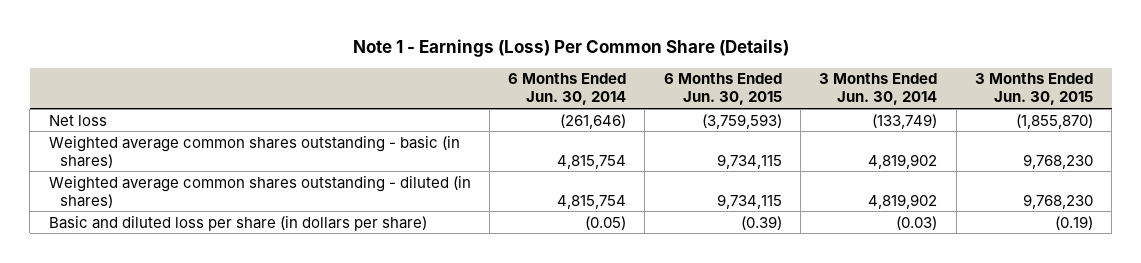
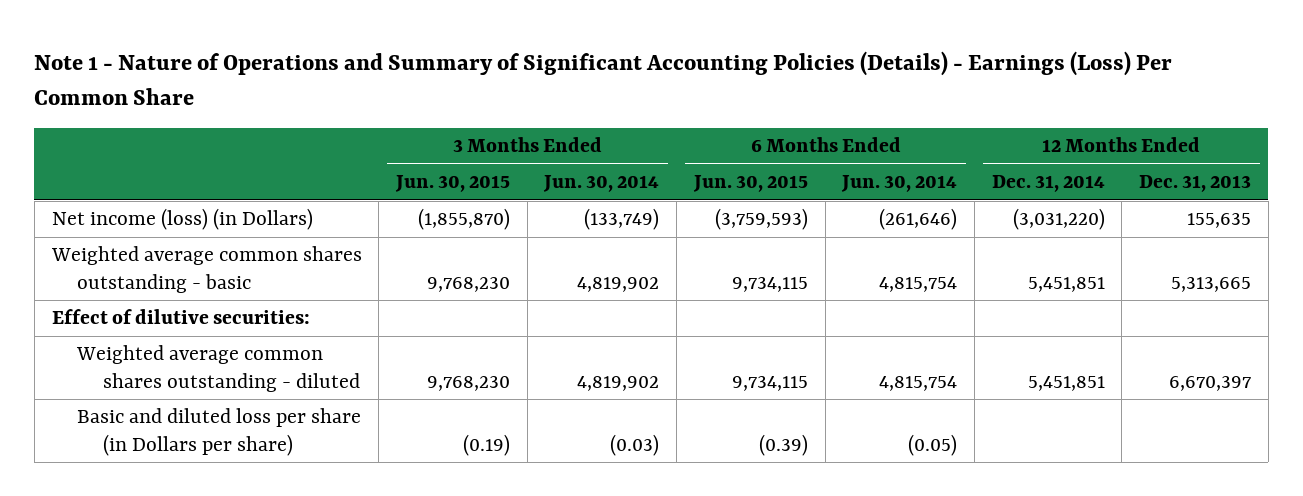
- Note 1 - Earnings (Loss) Per Common Share (Details)
+ Note 1 - Nature of Operations and Summary of Significant Accounting Policies (Details) - Earnings (Loss) Per Common Share
- | 6 Months Ended Jun. 30, 2014 | 6 Months Ended Jun. 30, 2015 | 3 Months Ended Jun. 30, 2014 | 3 Months Ended Jun. 30, 2015
+ | 3 Months Ended Jun. 30, 2015 | 3 Months Ended Jun. 30, 2014 | 6 Months Ended Jun. 30, 2015 | 6 Months Ended Jun. 30, 2014 | 12 Months Ended Dec. 31, 2014 | 12 Months Ended Dec. 31, 2013
- Net loss | (261,646) | (3,759,593) | (133,749) | (1,855,870)
- Weighted average common shares outstanding - basic (in shares) | 4,815,754 | 9,734,115 | 4,819,902 | 9,768,230
- Weighted average common shares outstanding - diluted (in shares) | 4,815,754 | 9,734,115 | 4,819,902 | 9,768,230
- Basic and diluted loss per share (in dollars per share) | (0.05) | (0.39) | (0.03) | (0.19)
+ Net income (loss) (in Dollars) | (1,855,870) | (133,749) | (3,759,593) | (261,646) | (3,031,220) | 155,635
+ Weighted average common shares outstanding - basic | 9,768,230 | 4,819,902 | 9,734,115 | 4,815,754 | 5,451,851 | 5,313,665
+ Effect of dilutive securities:
+ Weighted average common shares outstanding - diluted | 9,768,230 | 4,819,902 | 9,734,115 | 4,815,754 | 5,451,851 | 6,670,397
+ Basic and diluted loss per share (in Dollars per share) | (0.19) | (0.03) | (0.39) | (0.05) | |

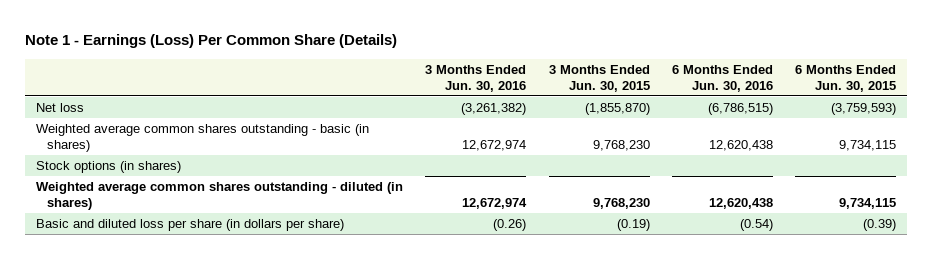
- Note 1 - Nature of Operations and Summary of Significant Accounting Policies (Details) - Earnings (Loss) Per Common Share
+ Note 1 - Earnings (Loss) Per Common Share (Details)
- | 3 Months Ended Jun. 30, 2015 | 3 Months Ended Jun. 30, 2014 | 6 Months Ended Jun. 30, 2015 | 6 Months Ended Jun. 30, 2014 | 12 Months Ended Dec. 31, 2014 | 12 Months Ended Dec. 31, 2013
+ | 3 Months Ended Jun. 30, 2016 | 3 Months Ended Jun. 30, 2015 | 6 Months Ended Jun. 30, 2016 | 6 Months Ended Jun. 30, 2015
- Net income (loss) (in Dollars) | (1,855,870) | (133,749) | (3,759,593) | (261,646) | (3,031,220) | 155,635
- Weighted average common shares outstanding - basic | 9,768,230 | 4,819,902 | 9,734,115 | 4,815,754 | 5,451,851 | 5,313,665
- Effect of dilutive securities:
- Weighted average common shares outstanding - diluted | 9,768,230 | 4,819,902 | 9,734,115 | 4,815,754 | 5,451,851 | 6,670,397
- Basic and diluted loss per share (in Dollars per share) | (0.19) | (0.03) | (0.39) | (0.05) | |
+ Net loss | (3,261,382) | (1,855,870) | (6,786,515) | (3,759,593)
+ Weighted average common shares outstanding - basic (in shares) | 12,672,974 | 9,768,230 | 12,620,438 | 9,734,115
+ Stock options (in shares)
+ Weighted average common shares outstanding - diluted (in shares) | 12,672,974 | 9,768,230 | 12,620,438 | 9,734,115
+ Basic and diluted loss per share (in dollars per share) | (0.26) | (0.19) | (0.54) | (0.39)

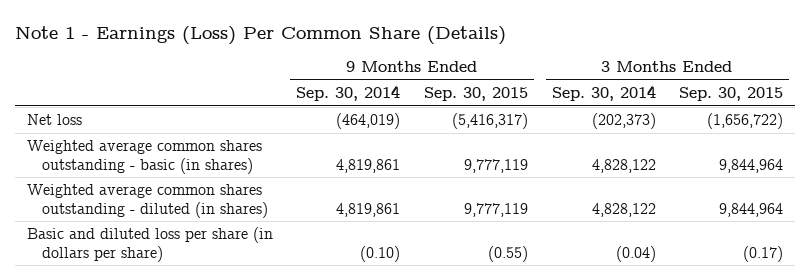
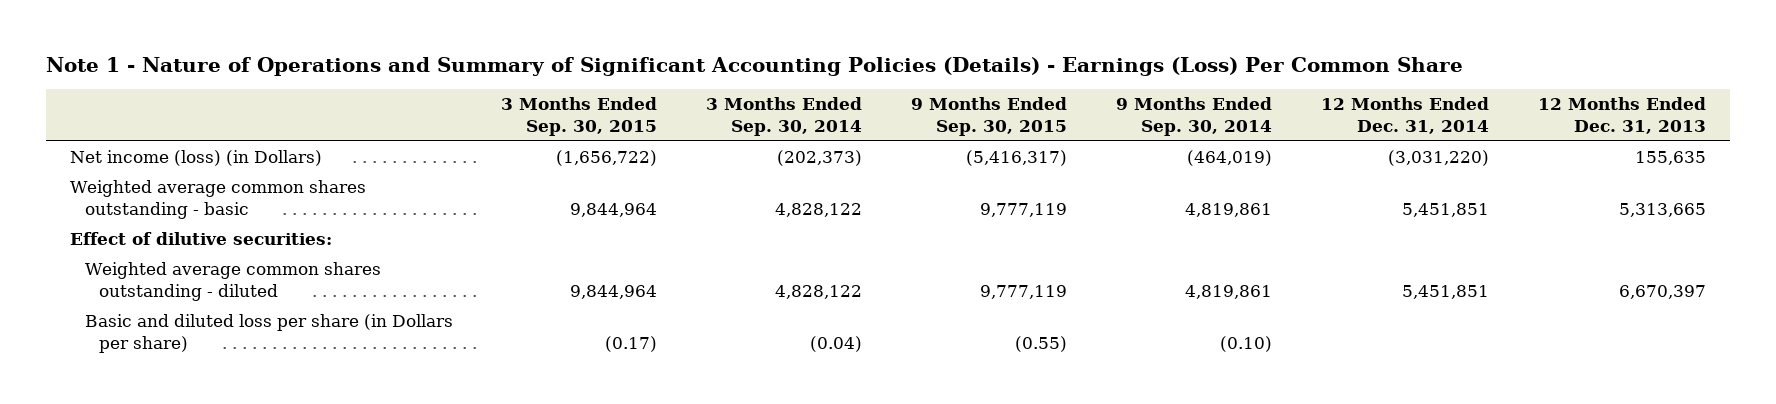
- Note 1 - Earnings (Loss) Per Common Share (Details)
+ Note 1 - Nature of Operations and Summary of Significant Accounting Policies (Details) - Earnings (Loss) Per Common Share
- | 9 Months Ended Sep. 30, 2014 | 9 Months Ended Sep. 30, 2015 | 3 Months Ended Sep. 30, 2014 | 3 Months Ended Sep. 30, 2015
+ | 3 Months Ended Sep. 30, 2015 | 3 Months Ended Sep. 30, 2014 | 9 Months Ended Sep. 30, 2015 | 9 Months Ended Sep. 30, 2014 | 12 Months Ended Dec. 31, 2014 | 12 Months Ended Dec. 31, 2013
- Net loss | (464,019) | (5,416,317) | (202,373) | (1,656,722)
- Weighted average common shares outstanding - basic (in shares) | 4,819,861 | 9,777,119 | 4,828,122 | 9,844,964
- Weighted average common shares outstanding - diluted (in shares) | 4,819,861 | 9,777,119 | 4,828,122 | 9,844,964
- Basic and diluted loss per share (in dollars per share) | (0.10) | (0.55) | (0.04) | (0.17)
+ Net income (loss) (in Dollars) | (1,656,722) | (202,373) | (5,416,317) | (464,019) | (3,031,220) | 155,635
+ Weighted average common shares outstanding - basic | 9,844,964 | 4,828,122 | 9,777,119 | 4,819,861 | 5,451,851 | 5,313,665
+ Effect of dilutive securities:
+ Weighted average common shares outstanding - diluted | 9,844,964 | 4,828,122 | 9,777,119 | 4,819,861 | 5,451,851 | 6,670,397
+ Basic and diluted loss per share (in Dollars per share) | (0.17) | (0.04) | (0.55) | (0.10) | |

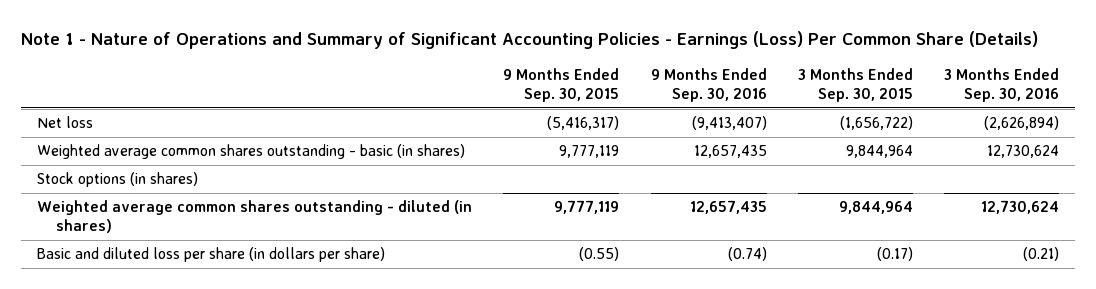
- Note 1 - Nature of Operations and Summary of Significant Accounting Policies (Details) - Earnings (Loss) Per Common Share
+ Note 1 - Nature of Operations and Summary of Significant Accounting Policies - Earnings (Loss) Per Common Share (Details)
- | 3 Months Ended Sep. 30, 2015 | 3 Months Ended Sep. 30, 2014 | 9 Months Ended Sep. 30, 2015 | 9 Months Ended Sep. 30, 2014 | 12 Months Ended Dec. 31, 2014 | 12 Months Ended Dec. 31, 2013
+ | 9 Months Ended Sep. 30, 2015 | 9 Months Ended Sep. 30, 2016 | 3 Months Ended Sep. 30, 2015 | 3 Months Ended Sep. 30, 2016
- Net income (loss) (in Dollars) | (1,656,722) | (202,373) | (5,416,317) | (464,019) | (3,031,220) | 155,635
- Weighted average common shares outstanding - basic | 9,844,964 | 4,828,122 | 9,777,119 | 4,819,861 | 5,451,851 | 5,313,665
- Effect of dilutive securities:
- Weighted average common shares outstanding - diluted | 9,844,964 | 4,828,122 | 9,777,119 | 4,819,861 | 5,451,851 | 6,670,397
- Basic and diluted loss per share (in Dollars per share) | (0.17) | (0.04) | (0.55) | (0.10) | |
+ Net loss | (5,416,317) | (9,413,407) | (1,656,722) | (2,626,894)
+ Weighted average common shares outstanding - basic (in shares) | 9,777,119 | 12,657,435 | 9,844,964 | 12,730,624
+ Stock options (in shares)
+ Weighted average common shares outstanding - diluted (in shares) | 9,777,119 | 12,657,435 | 9,844,964 | 12,730,624
+ Basic and diluted loss per share (in dollars per share) | (0.55) | (0.74) | (0.17) | (0.21)

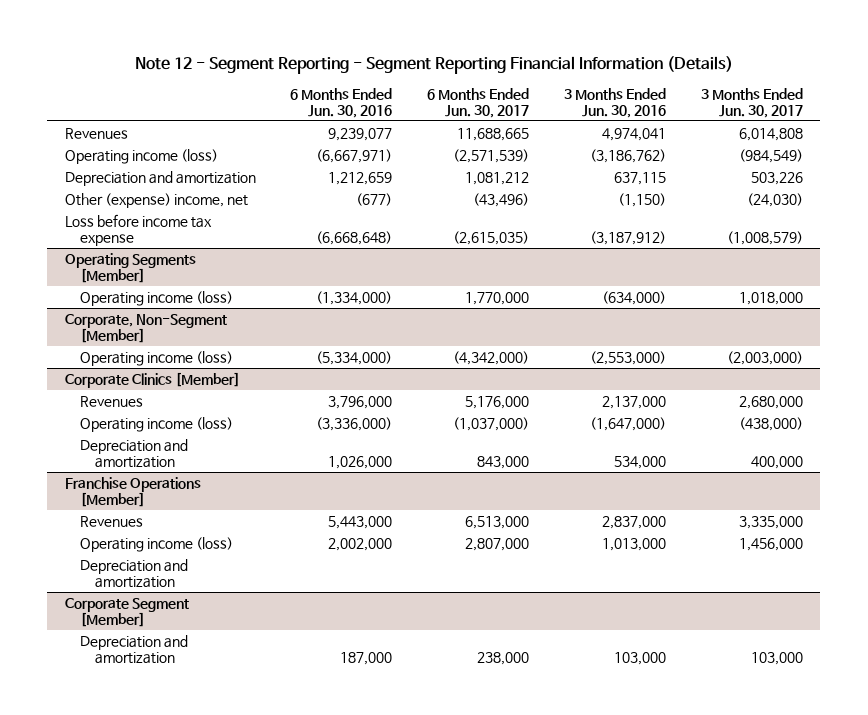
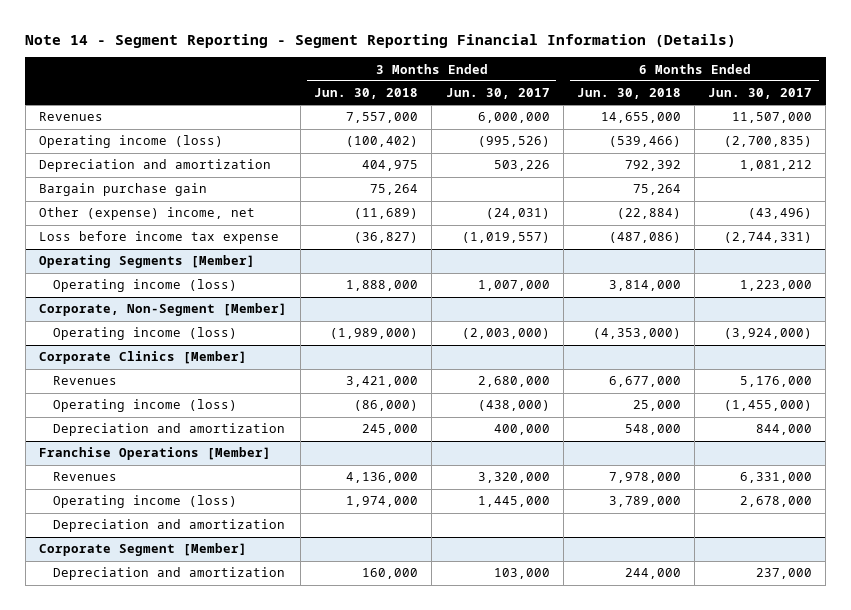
- Note 12 - Segment Reporting - Segment Reporting Financial Information (Details)
+ Note 14 - Segment Reporting - Segment Reporting Financial Information (Details)
- | 6 Months Ended Jun. 30, 2016 | 6 Months Ended Jun. 30, 2017 | 3 Months Ended Jun. 30, 2016 | 3 Months Ended Jun. 30, 2017
+ | 3 Months Ended Jun. 30, 2018 | 3 Months Ended Jun. 30, 2017 | 6 Months Ended Jun. 30, 2018 | 6 Months Ended Jun. 30, 2017
- Revenues | 9,239,077 | 11,688,665 | 4,974,041 | 6,014,808
- Operating income (loss) | (6,667,971) | (2,571,539) | (3,186,762) | (984,549)
+ Revenues | 7,557,000 | 6,000,000 | 14,655,000 | 11,507,000
+ Operating income (loss) | (100,402) | (995,526) | (539,466) | (2,700,835)
- Other (expense) income, net | (677) | (43,496) | (1,150) | (24,030)
- Loss before income tax expense | (6,668,648) | (2,615,035) | (3,187,912) | (1,008,579)
+ Bargain purchase gain | 75,264 | | 75,264 |
+ Other (expense) income, net | (11,689) | (24,031) | (22,884) | (43,496)
+ Loss before income tax expense | (36,827) | (1,019,557) | (487,086) | (2,744,331)
@ Operating Segments [Member]
- Operating income (loss) | (1,334,000) | 1,770,000 | (634,000) | 1,018,000
+ Operating income (loss) | 1,888,000 | 1,007,000 | 3,814,000 | 1,223,000
@ Corporate, Non-Segment [Member]
- Operating income (loss) | (5,334,000) | (4,342,000) | (2,553,000) | (2,003,000)
+ Operating income (loss) | (1,989,000) | (2,003,000) | (4,353,000) | (3,924,000)
@ Corporate Clinics [Member]
- Operating income (loss) | (3,336,000) | (1,037,000) | (1,647,000) | (438,000)
- Depreciation and amortization | 1,026,000 | 843,000 | 534,000 | 400,000
+ Operating income (loss) | (86,000) | (438,000) | 25,000 | (1,455,000)
+ Depreciation and amortization | 245,000 | 400,000 | 548,000 | 844,000
@ Franchise Operations [Member]
- Revenues | 5,443,000 | 6,513,000 | 2,837,000 | 3,335,000
- Operating income (loss) | 2,002,000 | 2,807,000 | 1,013,000 | 1,456,000
+ Revenues | 4,136,000 | 3,320,000 | 7,978,000 | 6,331,000
+ Operating income (loss) | 1,974,000 | 1,445,000 | 3,789,000 | 2,678,000
@ Corporate Segment [Member]
- Depreciation and amortization | 187,000 | 238,000 | 103,000 | 103,000
+ Depreciation and amortization | 160,000 | 103,000 | 244,000 | 237,000

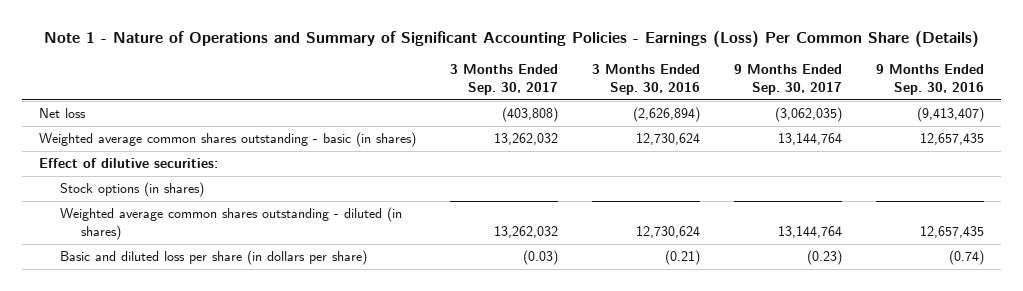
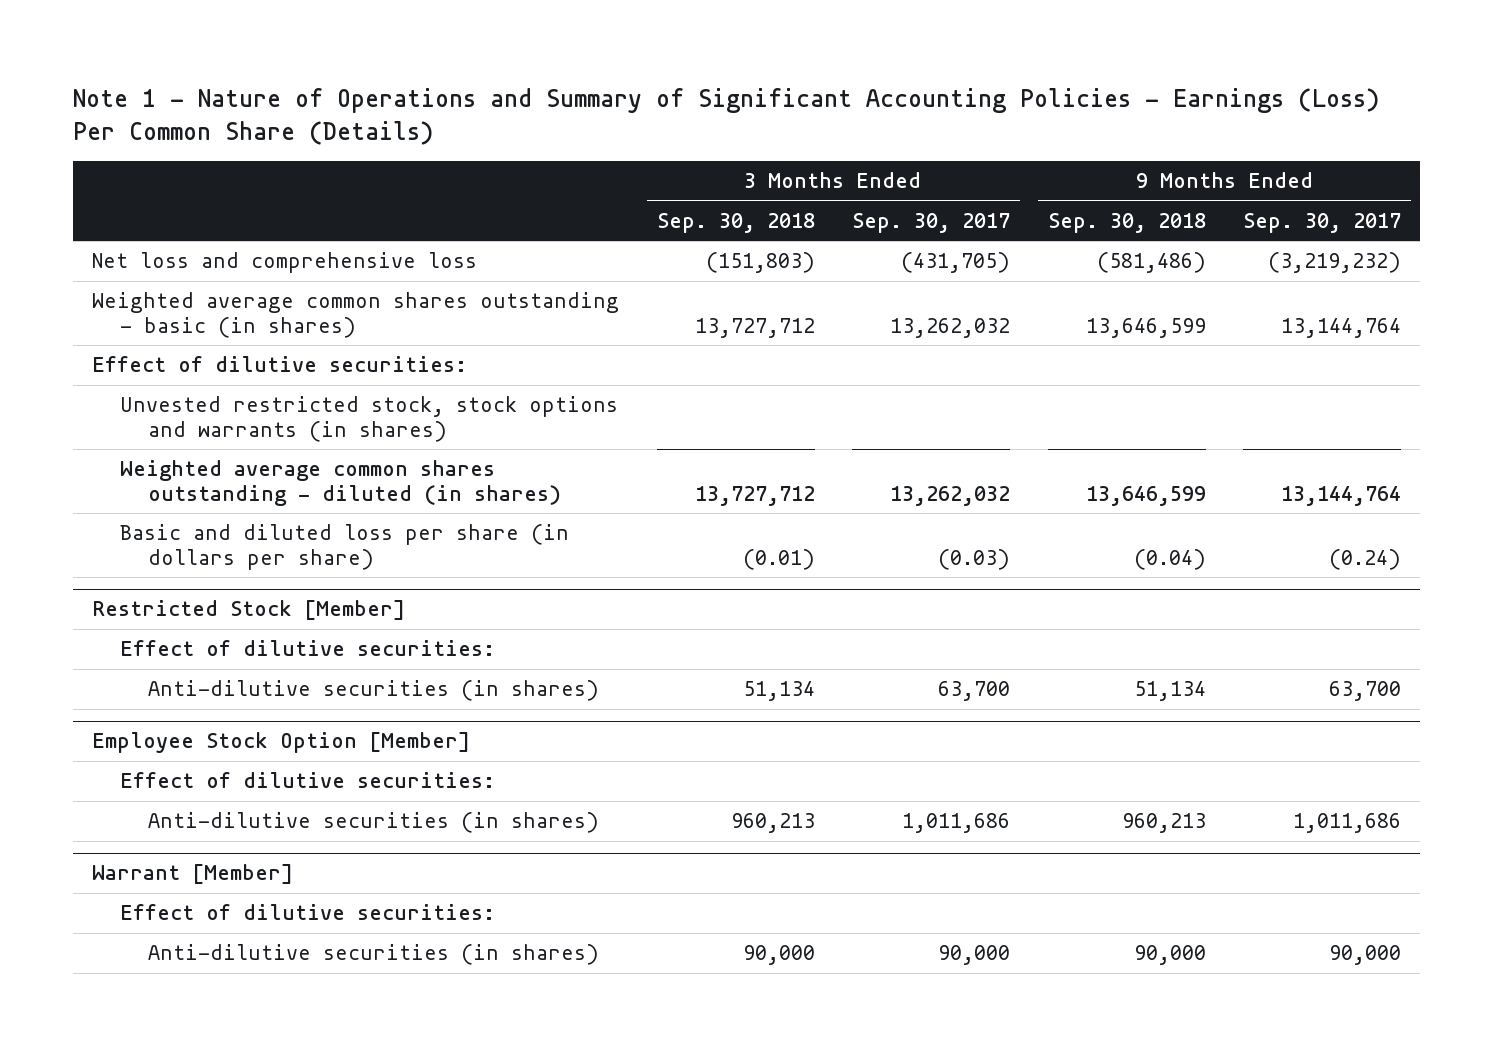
- | 3 Months Ended Sep. 30, 2017 | 3 Months Ended Sep. 30, 2016 | 9 Months Ended Sep. 30, 2017 | 9 Months Ended Sep. 30, 2016
+ | 3 Months Ended Sep. 30, 2018 | 3 Months Ended Sep. 30, 2017 | 9 Months Ended Sep. 30, 2018 | 9 Months Ended Sep. 30, 2017
- Net loss | (403,808) | (2,626,894) | (3,062,035) | (9,413,407)
+ Net loss and comprehensive loss | (151,803) | (431,705) | (581,486) | (3,219,232)
- Stock options (in shares)
+ Unvested restricted stock, stock options and warrants (in shares)
- Basic and diluted loss per share (in dollars per share) | (0.03) | (0.21) | (0.23) | (0.74)
+ Basic and diluted loss per share (in dollars per share) | (0.01) | (0.03) | (0.04) | (0.24)
+ Restricted Stock [Member]
+ Effect of dilutive securities:
+ Anti-dilutive securities (in shares) | 51,134 | 63,700 | 51,134 | 63,700
+ Employee Stock Option [Member]
+ Effect of dilutive securities:
+ Anti-dilutive securities (in shares) | 960,213 | 1,011,686 | 960,213 | 1,011,686
+ Warrant [Member]
+ Effect of dilutive securities:
+ Anti-dilutive securities (in shares) | 90,000 | 90,000 | 90,000 | 90,000

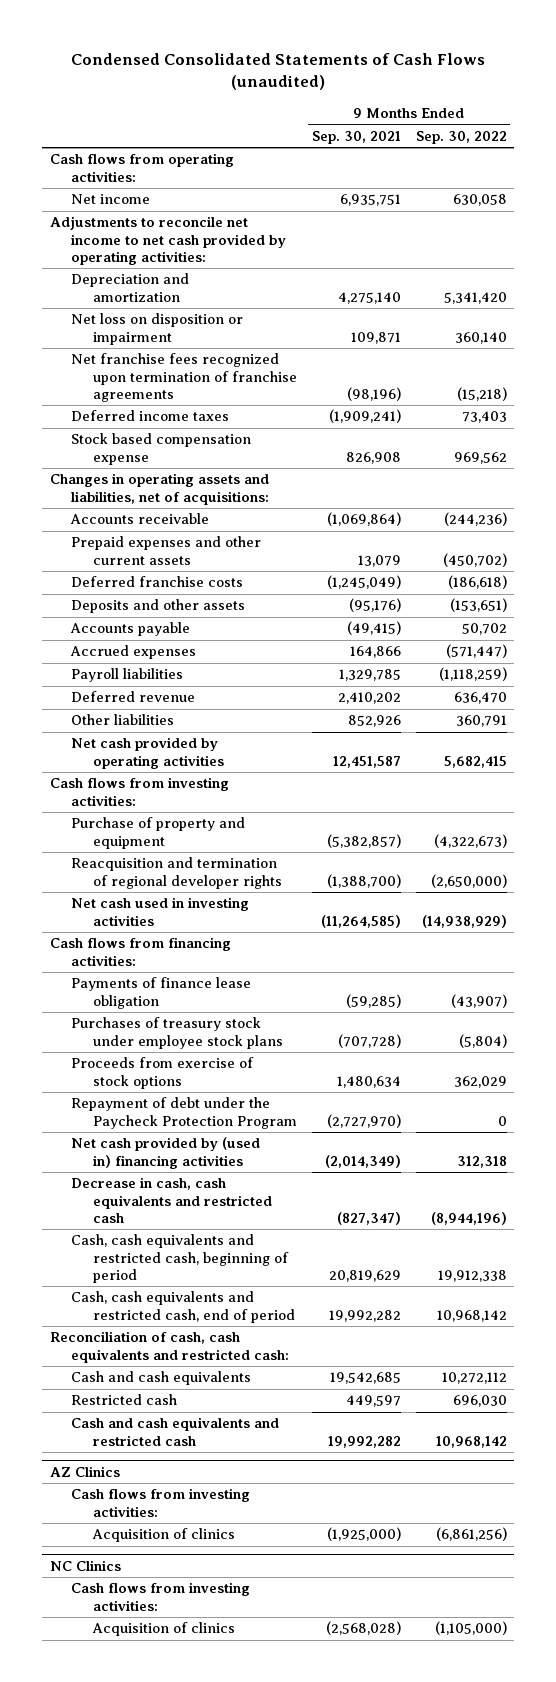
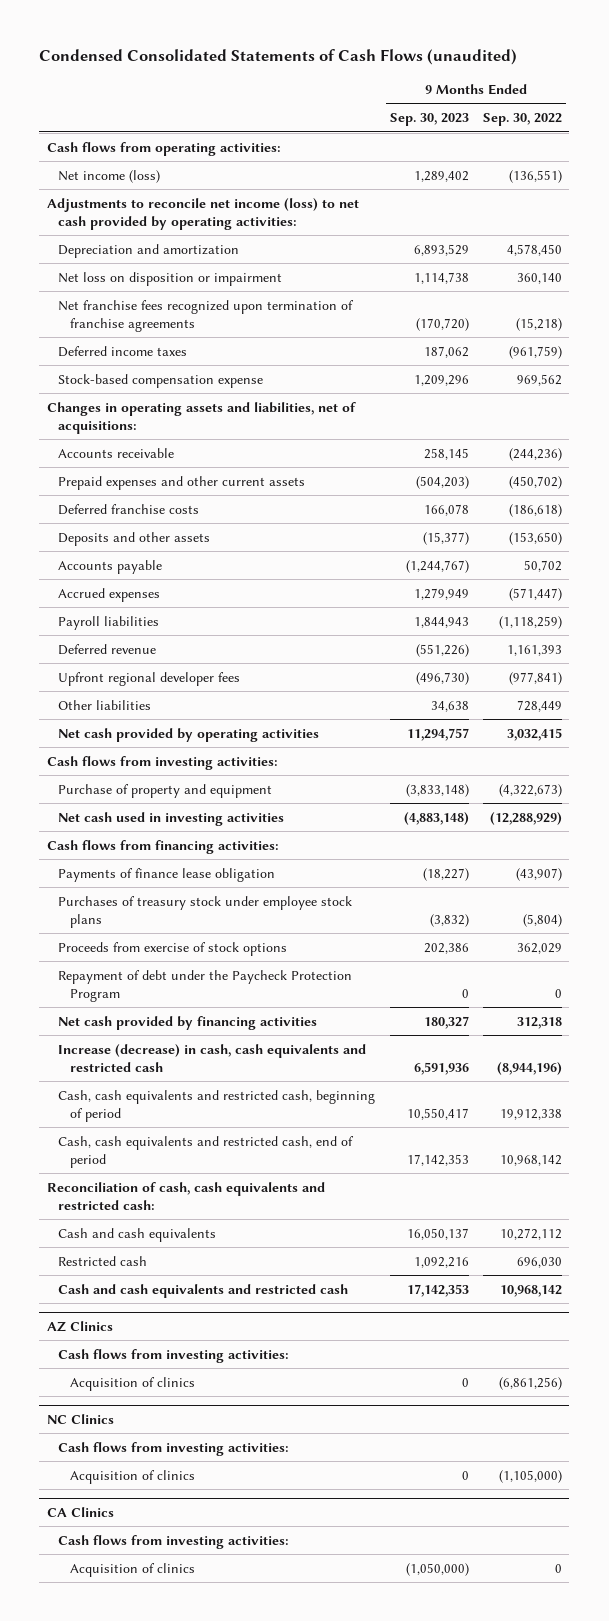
- | 9 Months Ended Sep. 30, 2021 | 9 Months Ended Sep. 30, 2022
+ | 9 Months Ended Sep. 30, 2023 | 9 Months Ended Sep. 30, 2022
- Net income | 6,935,751 | 630,058
- Adjustments to reconcile net income to net cash provided by operating activities:
- Depreciation and amortization | 4,275,140 | 5,341,420
+ Net income (loss) | 1,289,402 | (136,551)
+ Adjustments to reconcile net income (loss) to net cash provided by operating activities:
+ Depreciation and amortization | 6,893,529 | 4,578,450
- Deferred income taxes | (1,909,241) | 73,403
- Stock based compensation expense | 826,908 | 969,562
+ Deferred income taxes | 187,062 | (961,759)
+ Stock-based compensation expense | 1,209,296 | 969,562
- Deposits and other assets | (95,176) | (153,651)
+ Deposits and other assets | (15,377) | (153,650)
- Deferred revenue | 2,410,202 | 636,470
- Other liabilities | 852,926 | 360,791
- Net cash provided by operating activities | 12,451,587 | 5,682,415
+ Deferred revenue | (551,226) | 1,161,393
+ Upfront regional developer fees | (496,730) | (977,841)
+ Other liabilities | 34,638 | 728,449
+ Net cash provided by operating activities | 11,294,757 | 3,032,415
- Reacquisition and termination of regional developer rights | (1,388,700) | (2,650,000)
- Net cash used in investing activities | (11,264,585) | (14,938,929)
+ Net cash used in investing activities | (4,883,148) | (12,288,929)
- Net cash provided by (used in) financing activities | (2,014,349) | 312,318
- Decrease in cash, cash equivalents and restricted cash | (827,347) | (8,944,196)
+ Net cash provided by financing activities | 180,327 | 312,318
+ Increase (decrease) in cash, cash equivalents and restricted cash | 6,591,936 | (8,944,196)
+ CA Clinics
+ Cash flows from investing activities:
+ Acquisition of clinics | (1,050,000) | 0

